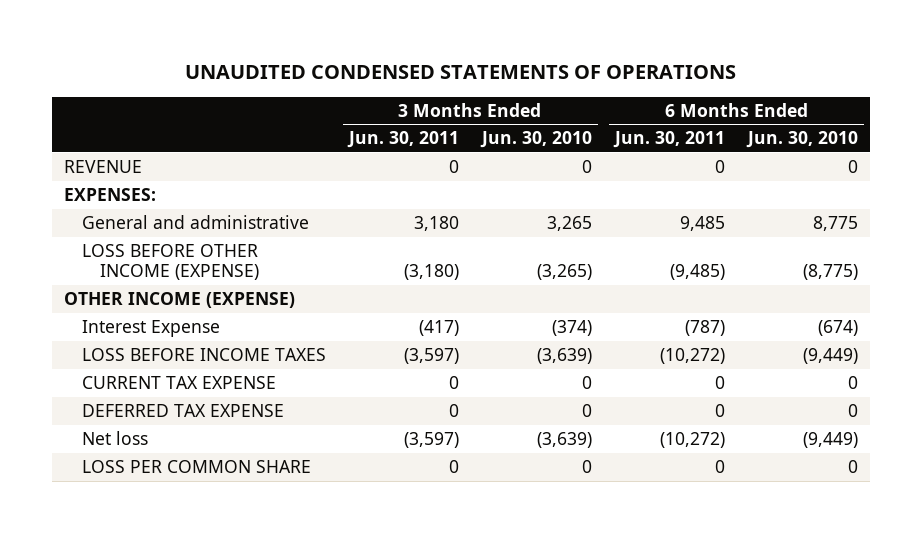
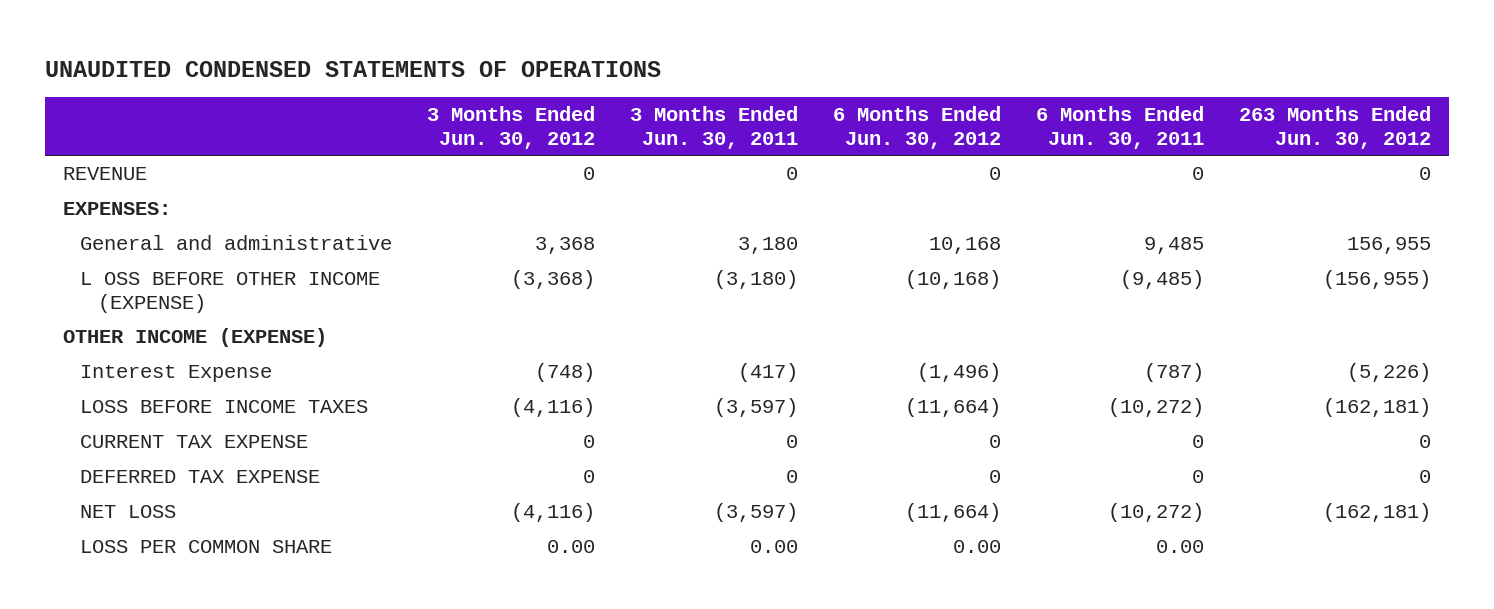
- | 3 Months Ended Jun. 30, 2011 | 3 Months Ended Jun. 30, 2010 | 6 Months Ended Jun. 30, 2011 | 6 Months Ended Jun. 30, 2010
+ | 3 Months Ended Jun. 30, 2012 | 3 Months Ended Jun. 30, 2011 | 6 Months Ended Jun. 30, 2012 | 6 Months Ended Jun. 30, 2011 | 263 Months Ended Jun. 30, 2012
- LOSS BEFORE OTHER INCOME (EXPENSE) | (3,180) | (3,265) | (9,485) | (8,775)
+ L OSS BEFORE OTHER INCOME (EXPENSE) | (3,368) | (3,180) | (10,168) | (9,485) | (156,955)
- Net loss | (3,597) | (3,639) | (10,272) | (9,449)
- LOSS PER COMMON SHARE | 0 | 0 | 0 | 0
+ NET LOSS | (4,116) | (3,597) | (11,664) | (10,272) | (162,181)
+ LOSS PER COMMON SHARE | 0.00 | 0.00 | 0.00 | 0.00 |

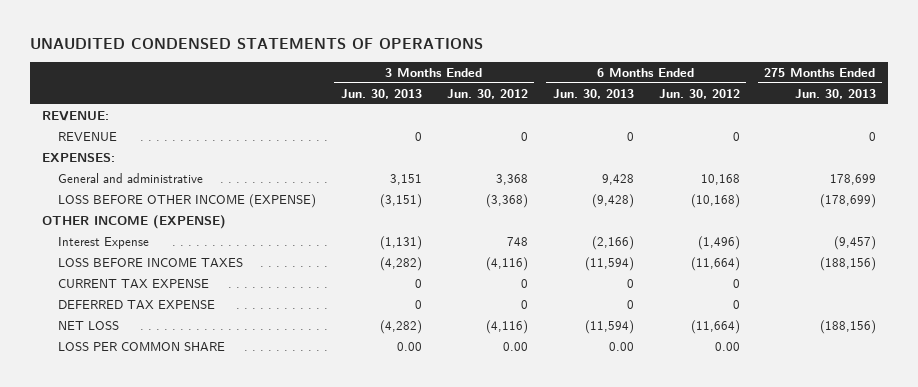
- | 3 Months Ended Jun. 30, 2012 | 3 Months Ended Jun. 30, 2011 | 6 Months Ended Jun. 30, 2012 | 6 Months Ended Jun. 30, 2011 | 263 Months Ended Jun. 30, 2012
+ | 3 Months Ended Jun. 30, 2013 | 3 Months Ended Jun. 30, 2012 | 6 Months Ended Jun. 30, 2013 | 6 Months Ended Jun. 30, 2012 | 275 Months Ended Jun. 30, 2013
+ REVENUE:
- L OSS BEFORE OTHER INCOME (EXPENSE) | (3,368) | (3,180) | (10,168) | (9,485) | (156,955)
+ LOSS BEFORE OTHER INCOME (EXPENSE) | (3,151) | (3,368) | (9,428) | (10,168) | (178,699)
- Interest Expense | (748) | (417) | (1,496) | (787) | (5,226)
+ Interest Expense | (1,131) | 748 | (2,166) | (1,496) | (9,457)

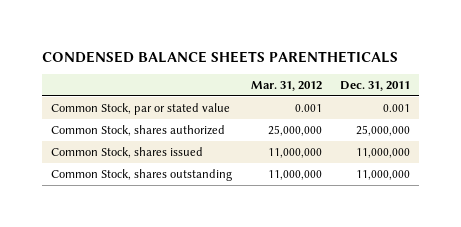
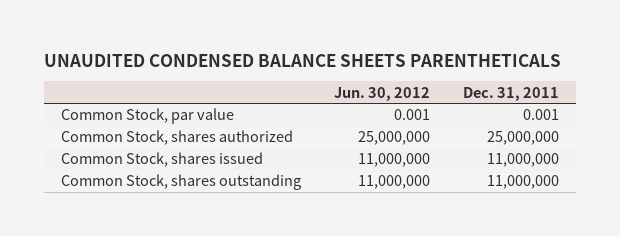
- CONDENSED BALANCE SHEETS PARENTHETICALS
+ UNAUDITED CONDENSED BALANCE SHEETS PARENTHETICALS
- | Mar. 31, 2012 | Dec. 31, 2011
+ | Jun. 30, 2012 | Dec. 31, 2011
- Common Stock, par or stated value | 0.001 | 0.001
+ Common Stock, par value | 0.001 | 0.001

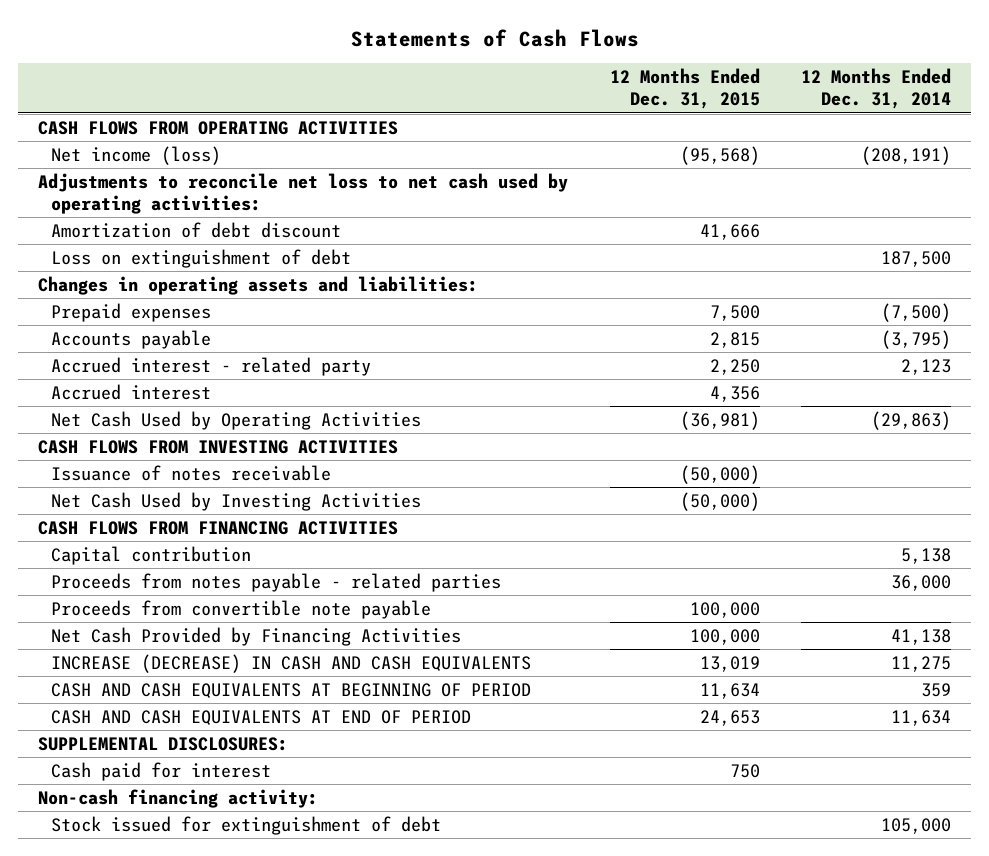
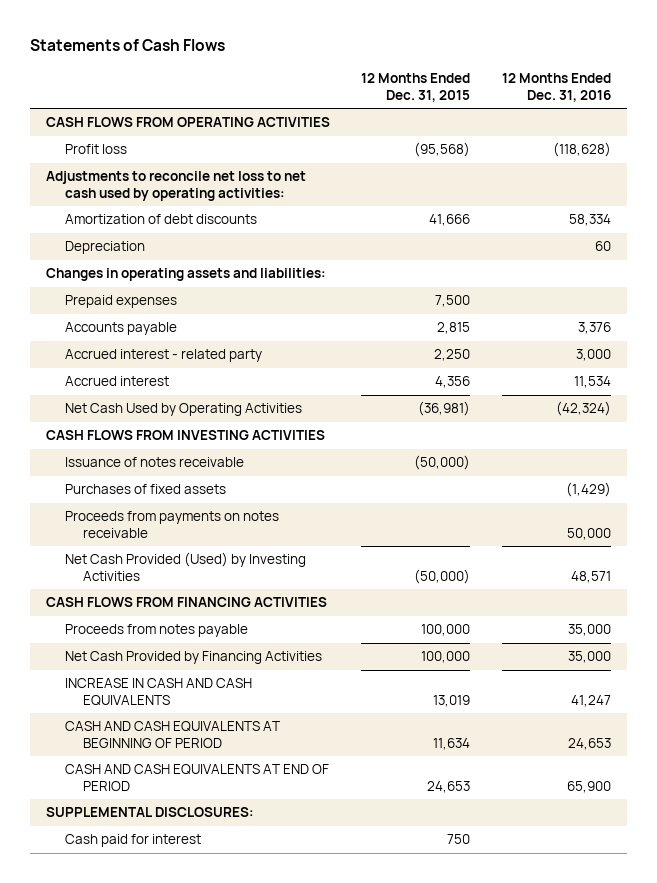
- | 12 Months Ended Dec. 31, 2015 | 12 Months Ended Dec. 31, 2014
+ | 12 Months Ended Dec. 31, 2015 | 12 Months Ended Dec. 31, 2016
- Net income (loss) | (95,568) | (208,191)
+ Profit loss | (95,568) | (118,628)
- Amortization of debt discount | 41,666 |
- Loss on extinguishment of debt | | 187,500
+ Amortization of debt discounts | 41,666 | 58,334
+ Depreciation | | 60
- Net Cash Used by Investing Activities | (50,000) |
+ Purchases of fixed assets | | (1,429)
+ Proceeds from payments on notes receivable | | 50,000
+ Net Cash Provided (Used) by Investing Activities | (50,000) | 48,571
- Capital contribution | | 5,138
- Proceeds from notes payable - related parties | | 36,000
- Proceeds from convertible note payable | 100,000 |
+ Proceeds from notes payable | 100,000 | 35,000
- INCREASE (DECREASE) IN CASH AND CASH EQUIVALENTS | 13,019 | 11,275
+ INCREASE IN CASH AND CASH EQUIVALENTS | 13,019 | 41,247
- Non-cash financing activity:
- Stock issued for extinguishment of debt | | 105,000

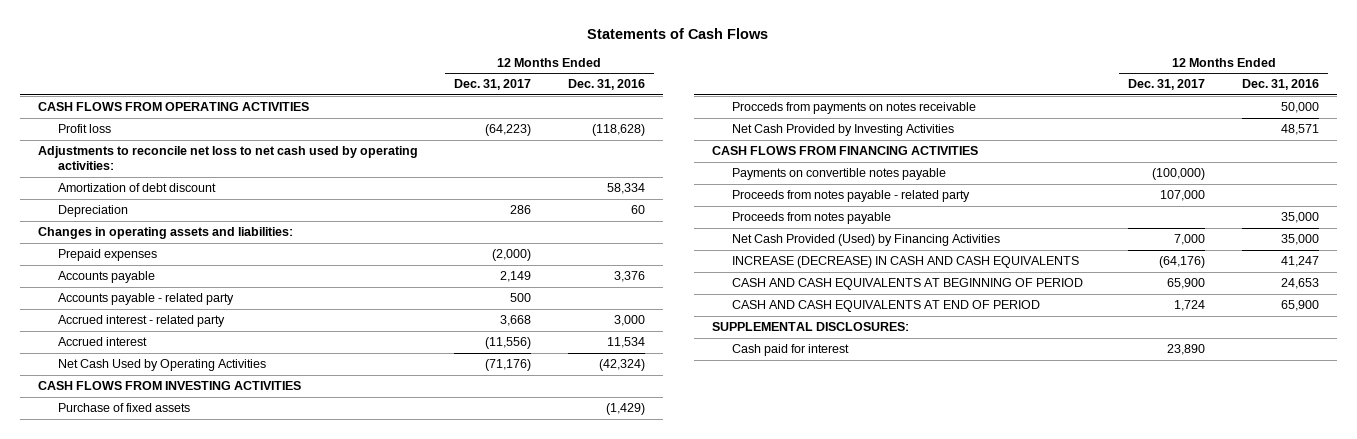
- | 12 Months Ended Dec. 31, 2015 | 12 Months Ended Dec. 31, 2016
+ | 12 Months Ended Dec. 31, 2017 | 12 Months Ended Dec. 31, 2016
- Amortization of debt discounts | 41,666 | 58,334
+ Amortization of debt discount | | 58,334
+ Accounts payable - related party | 500 |
- Issuance of notes receivable | (50,000) |
- Purchases of fixed assets | | (1,429)
- Proceeds from payments on notes receivable | | 50,000
- Net Cash Provided (Used) by Investing Activities | (50,000) | 48,571
+ Purchase of fixed assets | | (1,429)
+ Procceds from payments on notes receivable | | 50,000
+ Net Cash Provided by Investing Activities | | 48,571
+ Payments on convertible notes payable | (100,000) |
+ Proceeds from notes payable - related party | 107,000 |
- Net Cash Provided by Financing Activities | 100,000 | 35,000
- INCREASE IN CASH AND CASH EQUIVALENTS | 13,019 | 41,247
+ Net Cash Provided (Used) by Financing Activities | 7,000 | 35,000
+ INCREASE (DECREASE) IN CASH AND CASH EQUIVALENTS | (64,176) | 41,247

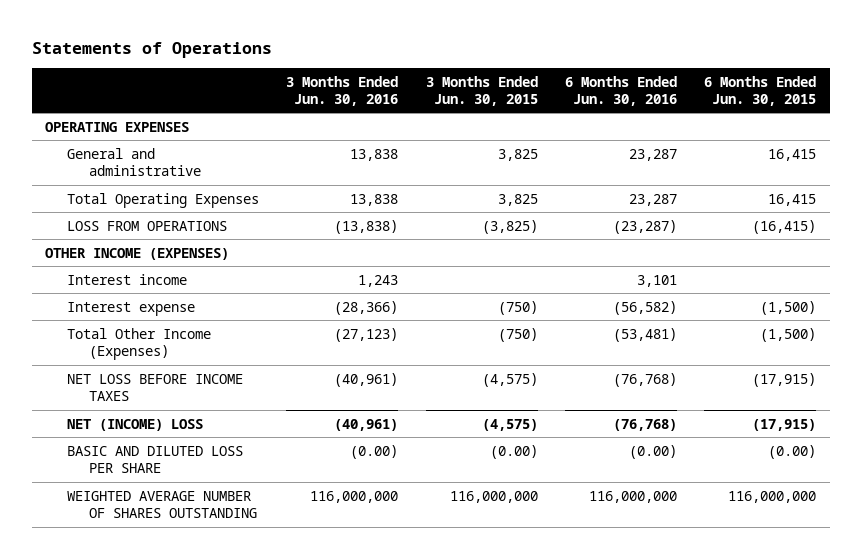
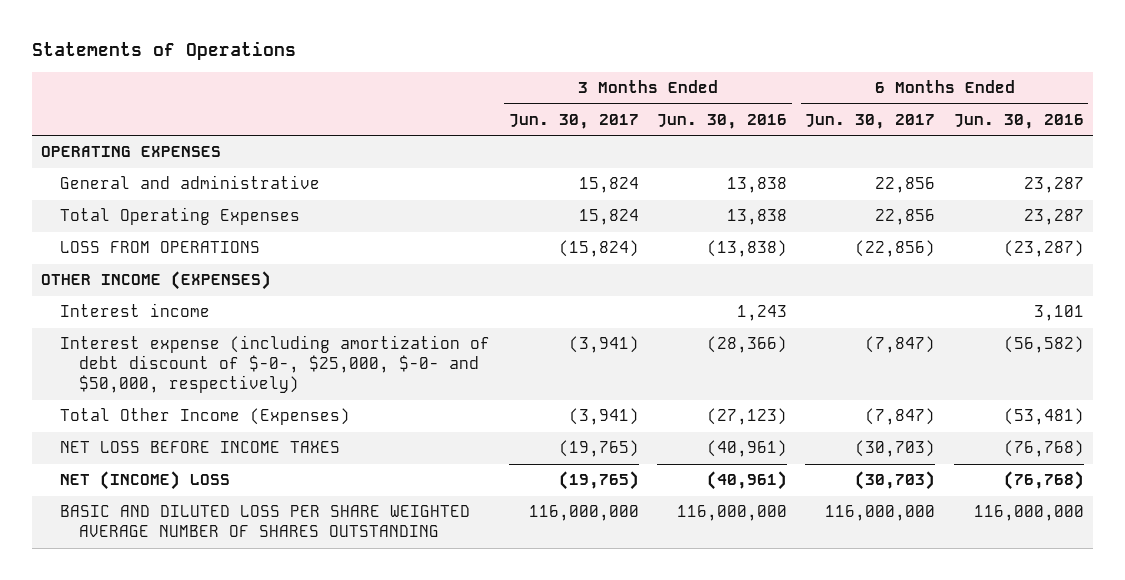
- | 3 Months Ended Jun. 30, 2016 | 3 Months Ended Jun. 30, 2015 | 6 Months Ended Jun. 30, 2016 | 6 Months Ended Jun. 30, 2015
+ | 3 Months Ended Jun. 30, 2017 | 3 Months Ended Jun. 30, 2016 | 6 Months Ended Jun. 30, 2017 | 6 Months Ended Jun. 30, 2016
- Interest expense | (28,366) | (750) | (56,582) | (1,500)
+ Interest expense (including amortization of debt discount of $-0-, $25,000, $-0- and $50,000, respectively) | (3,941) | (28,366) | (7,847) | (56,582)
- BASIC AND DILUTED LOSS PER SHARE | (0.00) | (0.00) | (0.00) | (0.00)
- WEIGHTED AVERAGE NUMBER OF SHARES OUTSTANDING | 116,000,000 | 116,000,000 | 116,000,000 | 116,000,000
+ BASIC AND DILUTED LOSS PER SHARE WEIGHTED AVERAGE NUMBER OF SHARES OUTSTANDING | 116,000,000 | 116,000,000 | 116,000,000 | 116,000,000

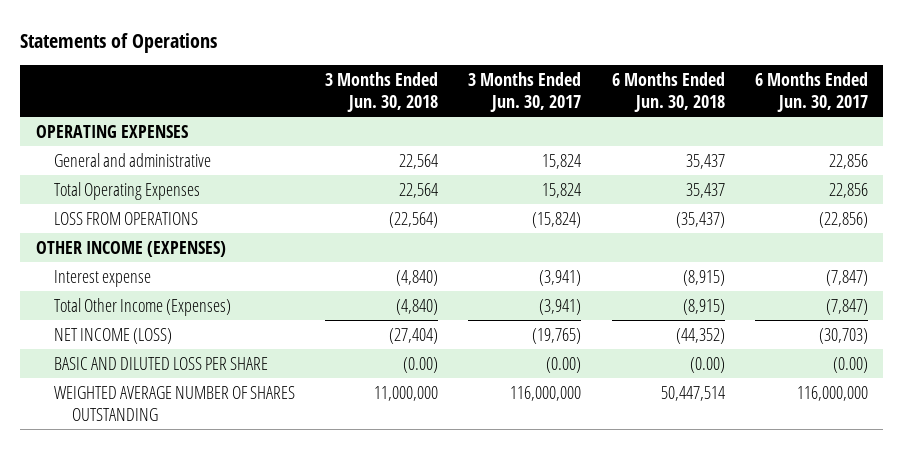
- | 3 Months Ended Jun. 30, 2017 | 3 Months Ended Jun. 30, 2016 | 6 Months Ended Jun. 30, 2017 | 6 Months Ended Jun. 30, 2016
+ | 3 Months Ended Jun. 30, 2018 | 3 Months Ended Jun. 30, 2017 | 6 Months Ended Jun. 30, 2018 | 6 Months Ended Jun. 30, 2017
- Interest income | | 1,243 | | 3,101
- Interest expense (including amortization of debt discount of $-0-, $25,000, $-0- and $50,000, respectively) | (3,941) | (28,366) | (7,847) | (56,582)
+ Interest expense | (4,840) | (3,941) | (8,915) | (7,847)
- NET LOSS BEFORE INCOME TAXES | (19,765) | (40,961) | (30,703) | (76,768)
- NET (INCOME) LOSS | (19,765) | (40,961) | (30,703) | (76,768)
- BASIC AND DILUTED LOSS PER SHARE WEIGHTED AVERAGE NUMBER OF SHARES OUTSTANDING | 116,000,000 | 116,000,000 | 116,000,000 | 116,000,000
+ NET INCOME (LOSS) | (27,404) | (19,765) | (44,352) | (30,703)
+ BASIC AND DILUTED LOSS PER SHARE | (0.00) | (0.00) | (0.00) | (0.00)
+ WEIGHTED AVERAGE NUMBER OF SHARES OUTSTANDING | 11,000,000 | 116,000,000 | 50,447,514 | 116,000,000

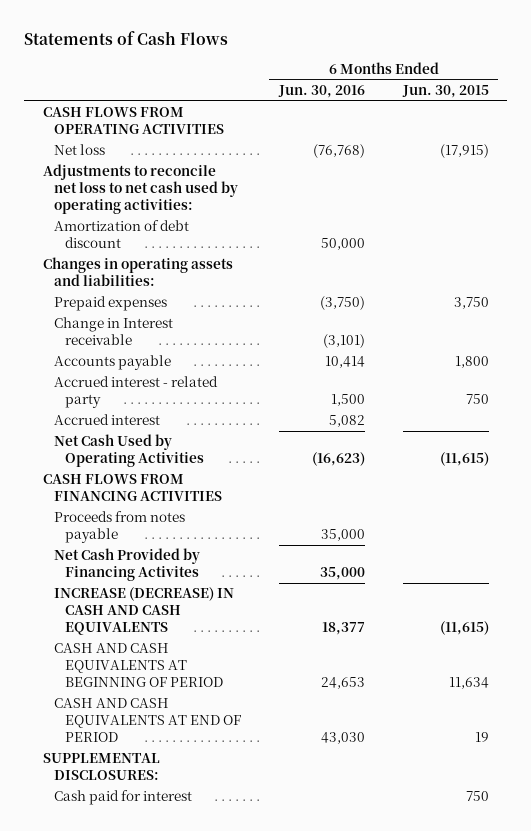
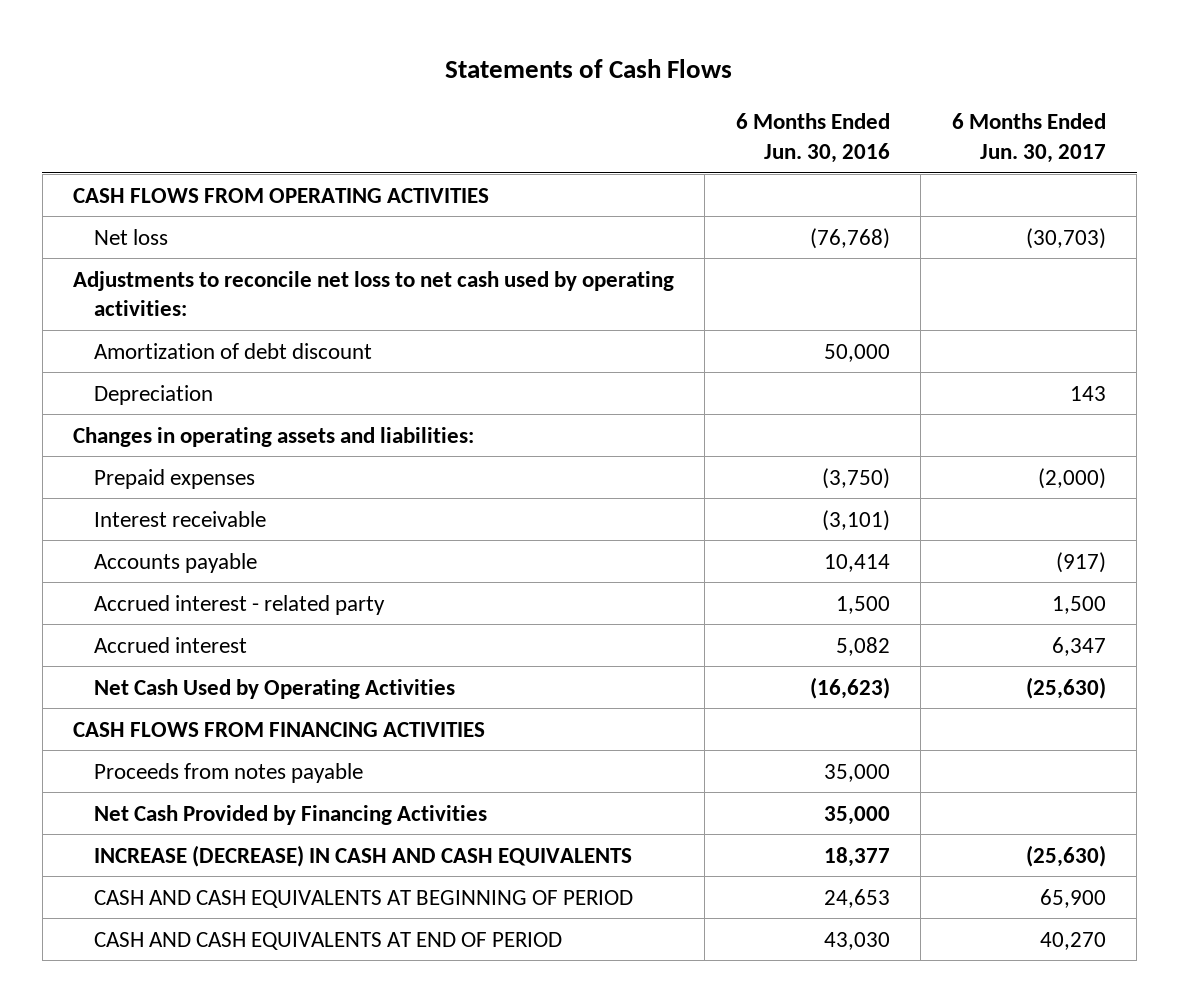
- | 6 Months Ended Jun. 30, 2016 | 6 Months Ended Jun. 30, 2015
+ | 6 Months Ended Jun. 30, 2016 | 6 Months Ended Jun. 30, 2017
+ Depreciation | | 143
- Change in Interest receivable | (3,101) |
+ Interest receivable | (3,101) |
- Net Cash Provided by Financing Activites | 35,000 |
+ Net Cash Provided by Financing Activities | 35,000 |
- SUPPLEMENTAL DISCLOSURES:
- Cash paid for interest | | 750

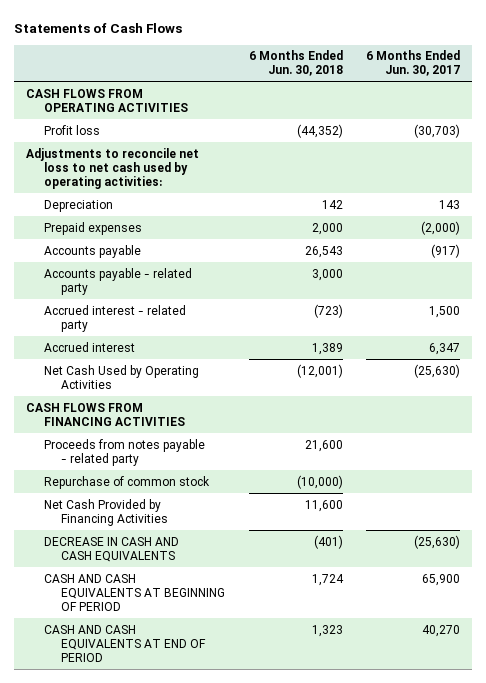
- | 6 Months Ended Jun. 30, 2016 | 6 Months Ended Jun. 30, 2017
+ | 6 Months Ended Jun. 30, 2018 | 6 Months Ended Jun. 30, 2017
- Net loss | (76,768) | (30,703)
+ Profit loss | (44,352) | (30,703)
- Amortization of debt discount | 50,000 |
- Changes in operating assets and liabilities:
- Interest receivable | (3,101) |
+ Accounts payable - related party | 3,000 |
- Proceeds from notes payable | 35,000 |
+ Proceeds from notes payable - related party | 21,600 |
+ Repurchase of common stock | (10,000) |
- INCREASE (DECREASE) IN CASH AND CASH EQUIVALENTS | 18,377 | (25,630)
+ DECREASE IN CASH AND CASH EQUIVALENTS | (401) | (25,630)

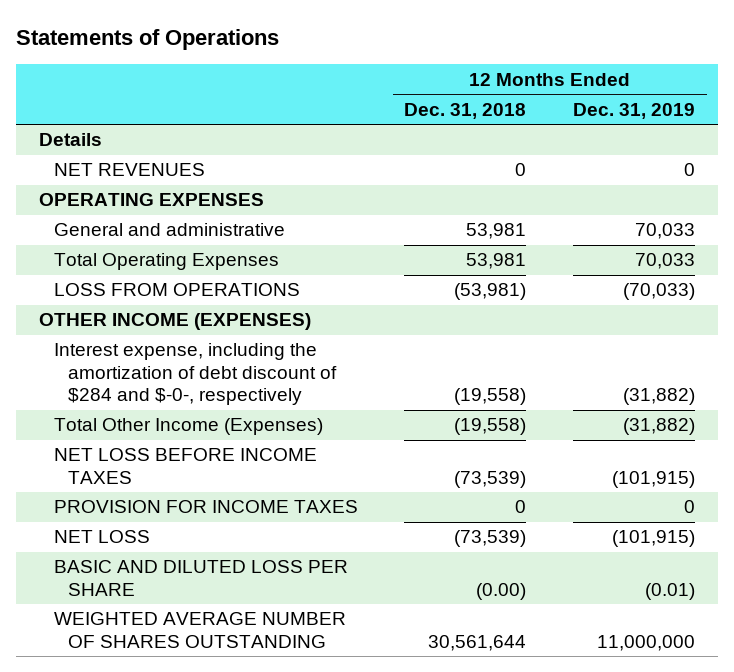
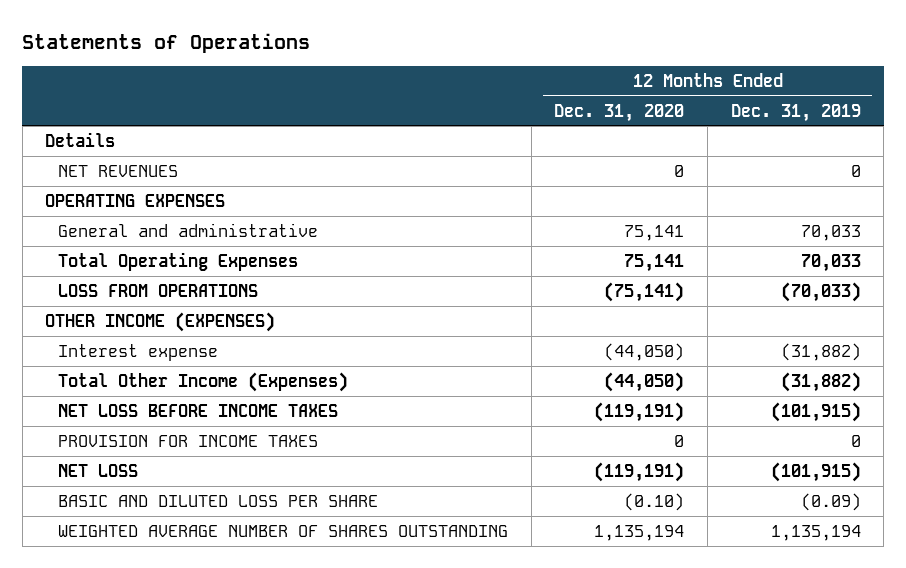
- | 12 Months Ended Dec. 31, 2018 | 12 Months Ended Dec. 31, 2019
+ | 12 Months Ended Dec. 31, 2020 | 12 Months Ended Dec. 31, 2019
- Interest expense, including the amortization of debt discount of $284 and $-0-, respectively | (19,558) | (31,882)
+ Interest expense | (44,050) | (31,882)
- BASIC AND DILUTED LOSS PER SHARE | (0.00) | (0.01)
- WEIGHTED AVERAGE NUMBER OF SHARES OUTSTANDING | 30,561,644 | 11,000,000
+ BASIC AND DILUTED LOSS PER SHARE | (0.10) | (0.09)
+ WEIGHTED AVERAGE NUMBER OF SHARES OUTSTANDING | 1,135,194 | 1,135,194

